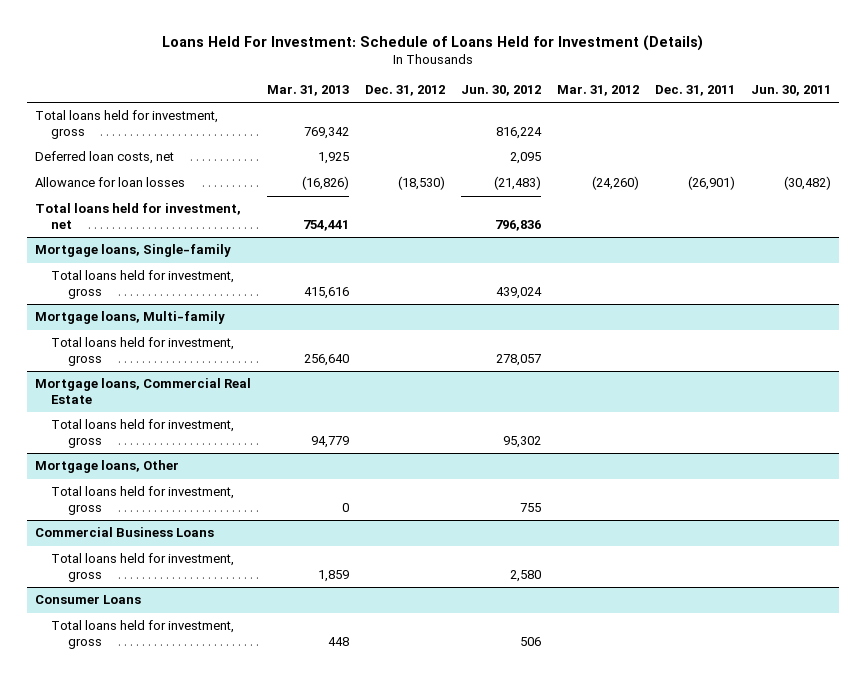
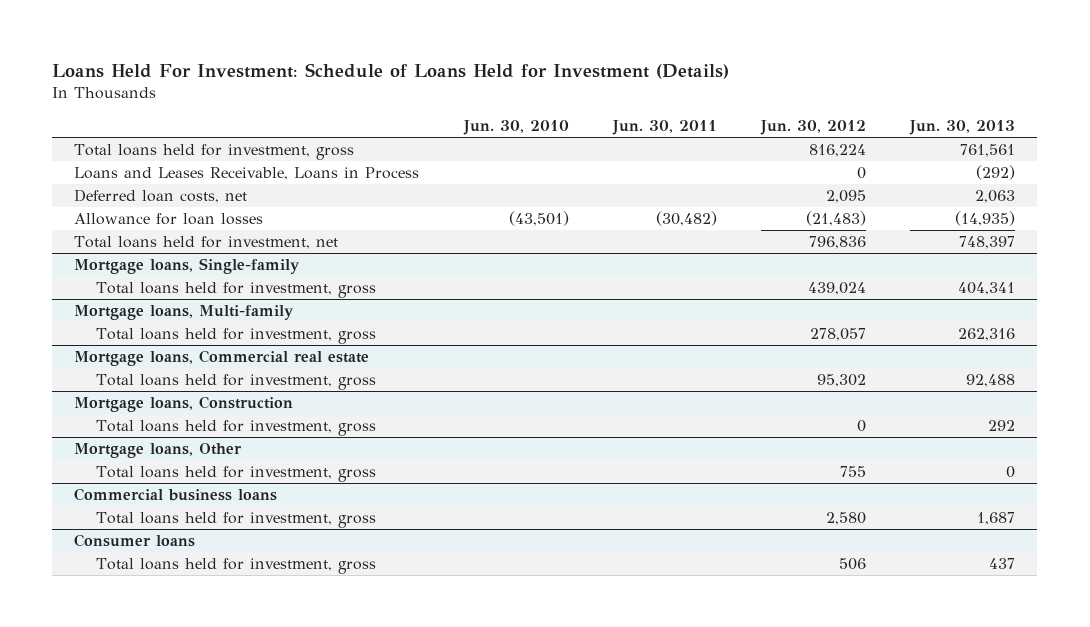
- | Mar. 31, 2013 | Dec. 31, 2012 | Jun. 30, 2012 | Mar. 31, 2012 | Dec. 31, 2011 | Jun. 30, 2011
+ | Jun. 30, 2010 | Jun. 30, 2011 | Jun. 30, 2012 | Jun. 30, 2013
+ Loans and Leases Receivable, Loans in Process | | | 0 | (292)
- Mortgage loans, Commercial Real Estate
+ Mortgage loans, Commercial real estate
+ Mortgage loans, Construction
+ Total loans held for investment, gross | | | 0 | 292
- Commercial Business Loans
+ Commercial business loans
- Consumer Loans
+ Consumer loans

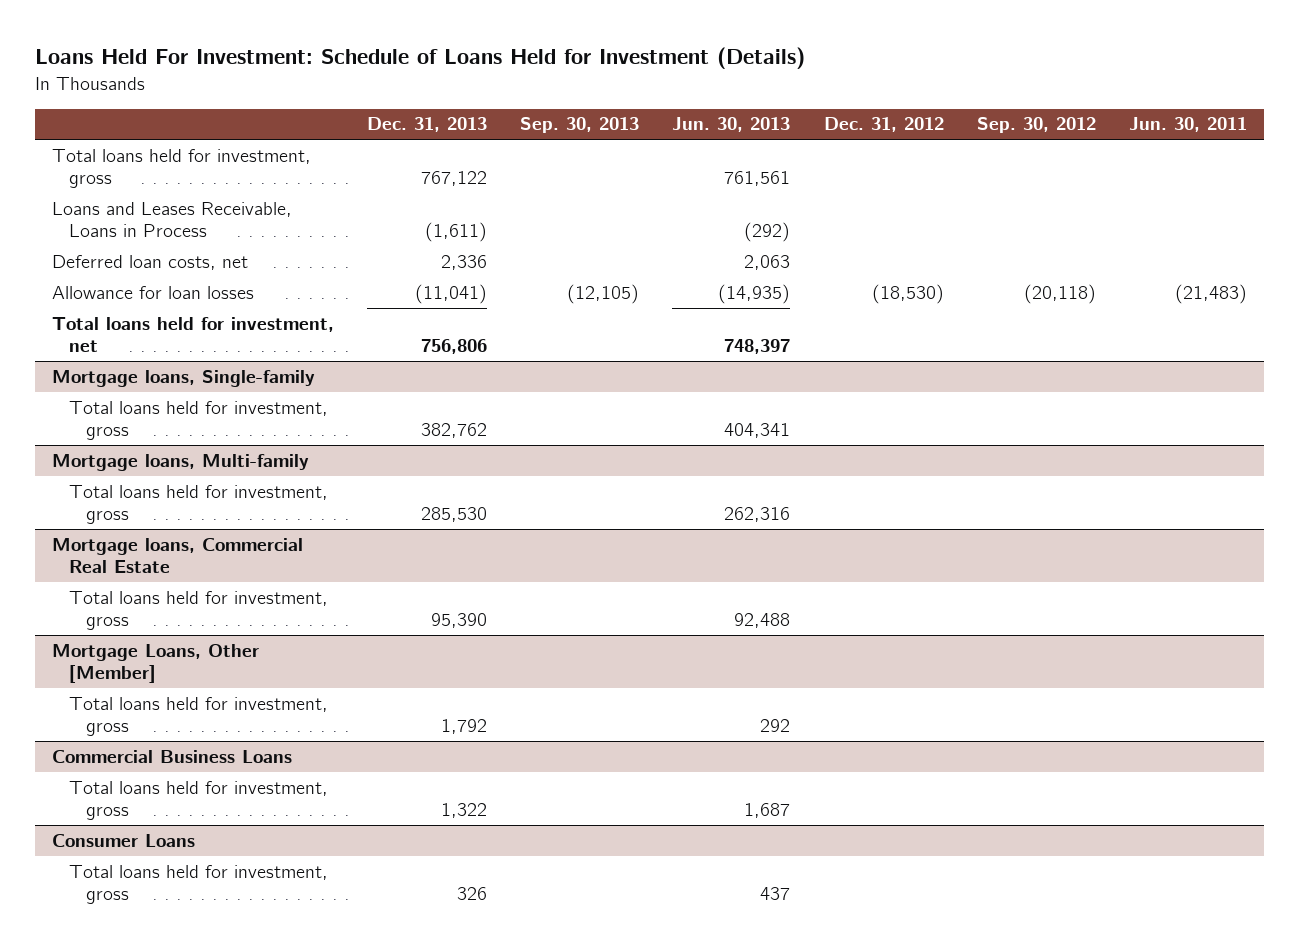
- | Jun. 30, 2010 | Jun. 30, 2011 | Jun. 30, 2012 | Jun. 30, 2013
+ | Dec. 31, 2013 | Sep. 30, 2013 | Jun. 30, 2013 | Dec. 31, 2012 | Sep. 30, 2012 | Jun. 30, 2011
- Allowance for loan losses | (43,501) | (30,482) | (21,483) | (14,935)
+ Allowance for loan losses | (11,041) | (12,105) | (14,935) | (18,530) | (20,118) | (21,483)
- Mortgage loans, Commercial real estate
+ Mortgage loans, Commercial Real Estate
- Mortgage loans, Construction
+ Mortgage Loans, Other [Member]
- Mortgage loans, Other
- Total loans held for investment, gross | | | 755 | 0
- Commercial business loans
+ Commercial Business Loans
- Consumer loans
+ Consumer Loans

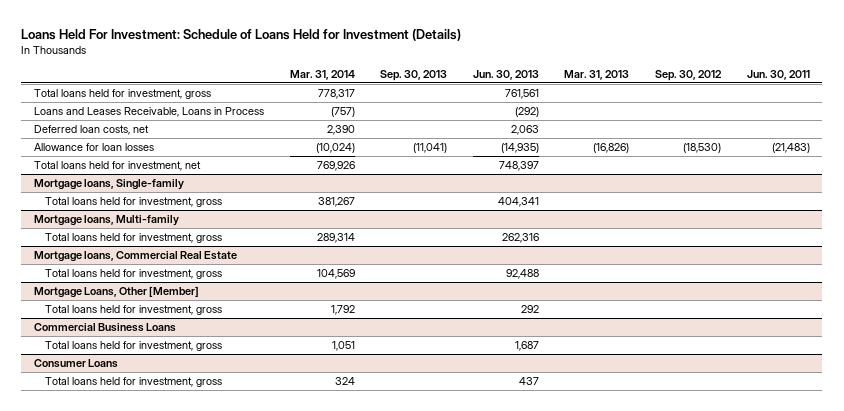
- | Dec. 31, 2013 | Sep. 30, 2013 | Jun. 30, 2013 | Dec. 31, 2012 | Sep. 30, 2012 | Jun. 30, 2011
+ | Mar. 31, 2014 | Sep. 30, 2013 | Jun. 30, 2013 | Mar. 31, 2013 | Sep. 30, 2012 | Jun. 30, 2011
- Allowance for loan losses | (11,041) | (12,105) | (14,935) | (18,530) | (20,118) | (21,483)
+ Allowance for loan losses | (10,024) | (11,041) | (14,935) | (16,826) | (18,530) | (21,483)

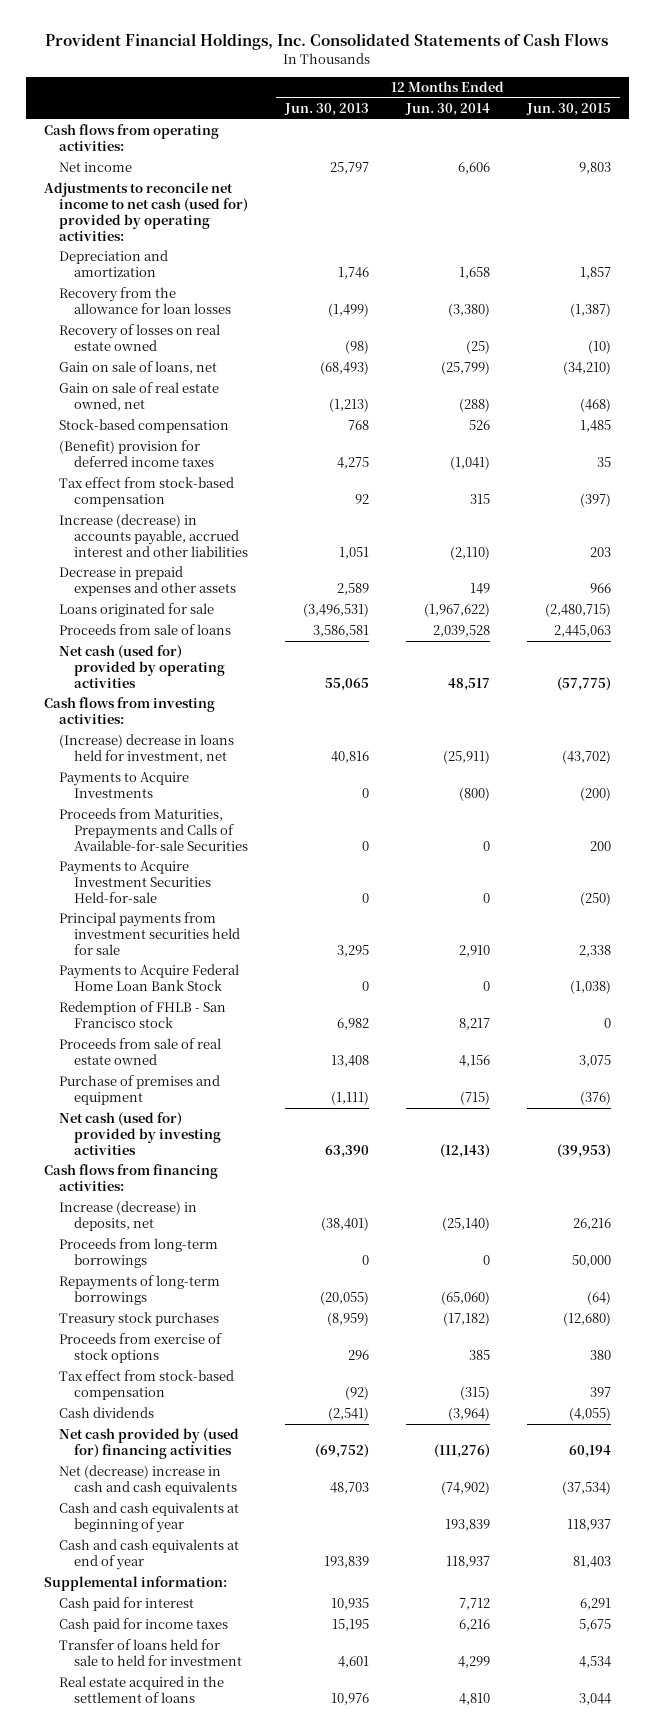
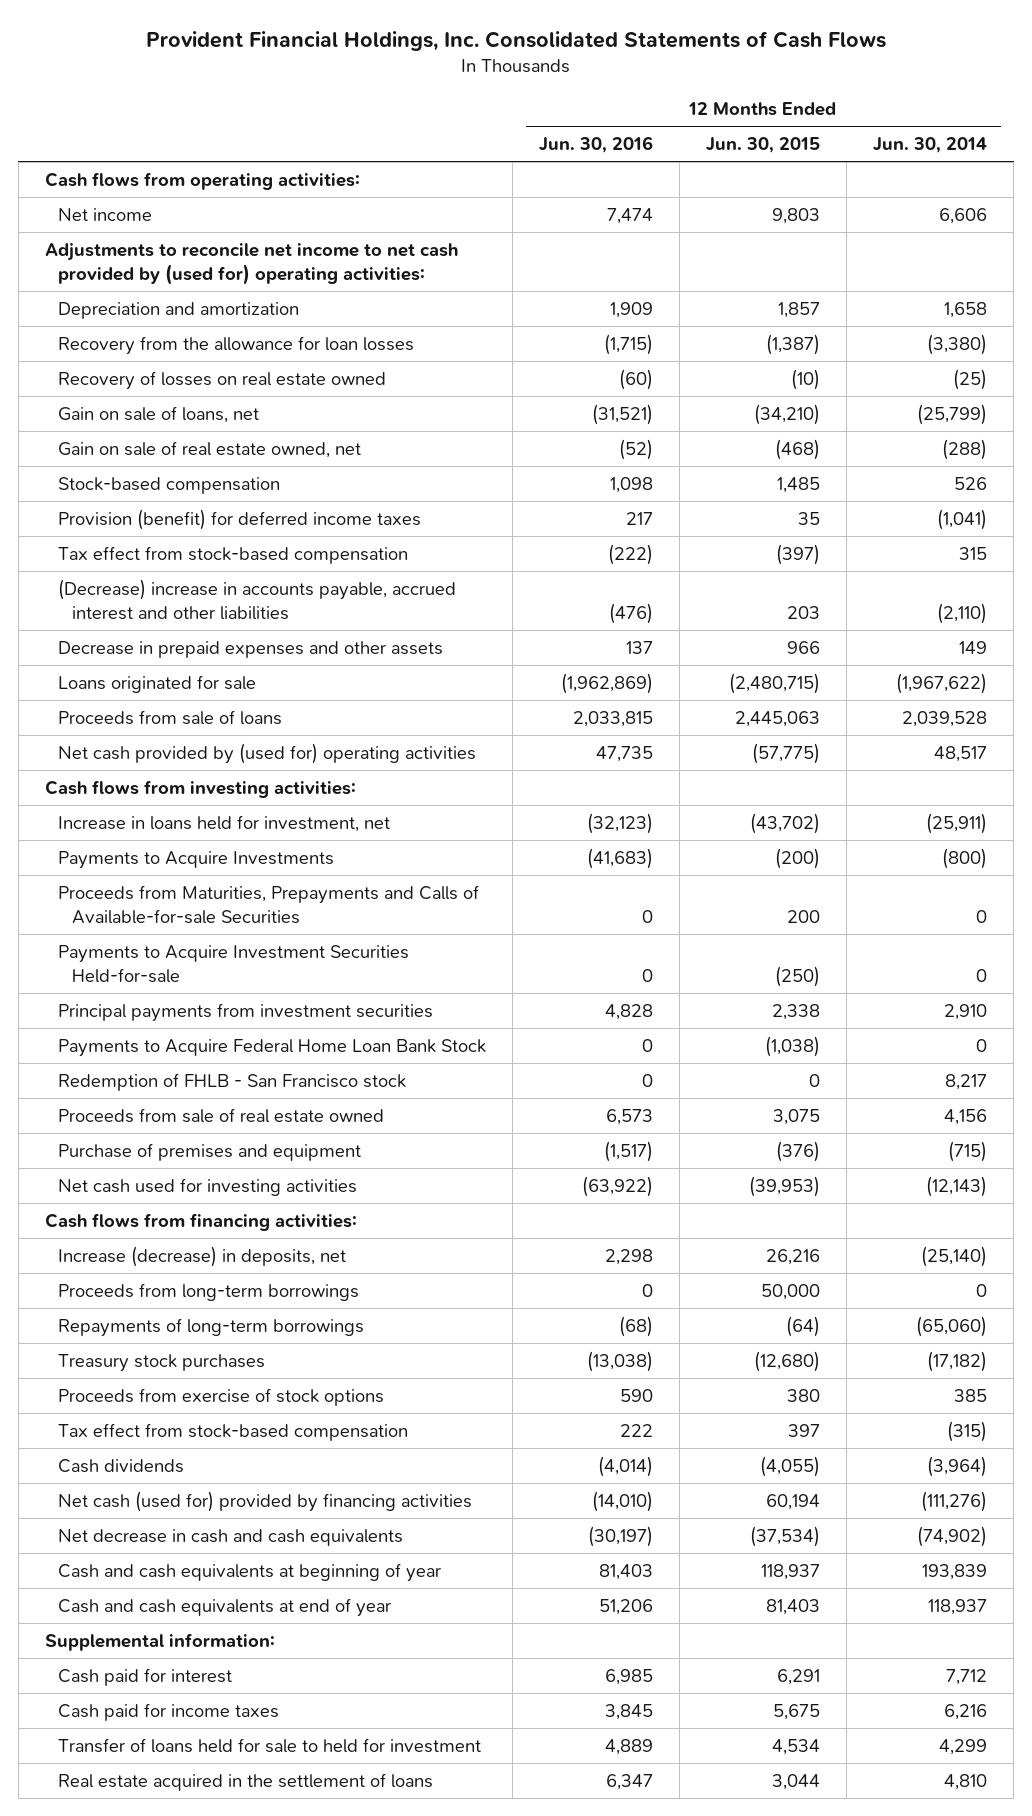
- | 12 Months Ended Jun. 30, 2013 | 12 Months Ended Jun. 30, 2014 | 12 Months Ended Jun. 30, 2015
+ | 12 Months Ended Jun. 30, 2016 | 12 Months Ended Jun. 30, 2015 | 12 Months Ended Jun. 30, 2014
- Adjustments to reconcile net income to net cash (used for) provided by operating activities:
+ Adjustments to reconcile net income to net cash provided by (used for) operating activities:
- (Benefit) provision for deferred income taxes | 4,275 | (1,041) | 35
+ Provision (benefit) for deferred income taxes | 217 | 35 | (1,041)
- Increase (decrease) in accounts payable, accrued interest and other liabilities | 1,051 | (2,110) | 203
+ (Decrease) increase in accounts payable, accrued interest and other liabilities | (476) | 203 | (2,110)
- Net cash (used for) provided by operating activities | 55,065 | 48,517 | (57,775)
+ Net cash provided by (used for) operating activities | 47,735 | (57,775) | 48,517
- (Increase) decrease in loans held for investment, net | 40,816 | (25,911) | (43,702)
+ Increase in loans held for investment, net | (32,123) | (43,702) | (25,911)
- Principal payments from investment securities held for sale | 3,295 | 2,910 | 2,338
+ Principal payments from investment securities | 4,828 | 2,338 | 2,910
- Net cash (used for) provided by investing activities | 63,390 | (12,143) | (39,953)
+ Net cash used for investing activities | (63,922) | (39,953) | (12,143)
- Net cash provided by (used for) financing activities | (69,752) | (111,276) | 60,194
- Net (decrease) increase in cash and cash equivalents | 48,703 | (74,902) | (37,534)
+ Net cash (used for) provided by financing activities | (14,010) | 60,194 | (111,276)
+ Net decrease in cash and cash equivalents | (30,197) | (37,534) | (74,902)

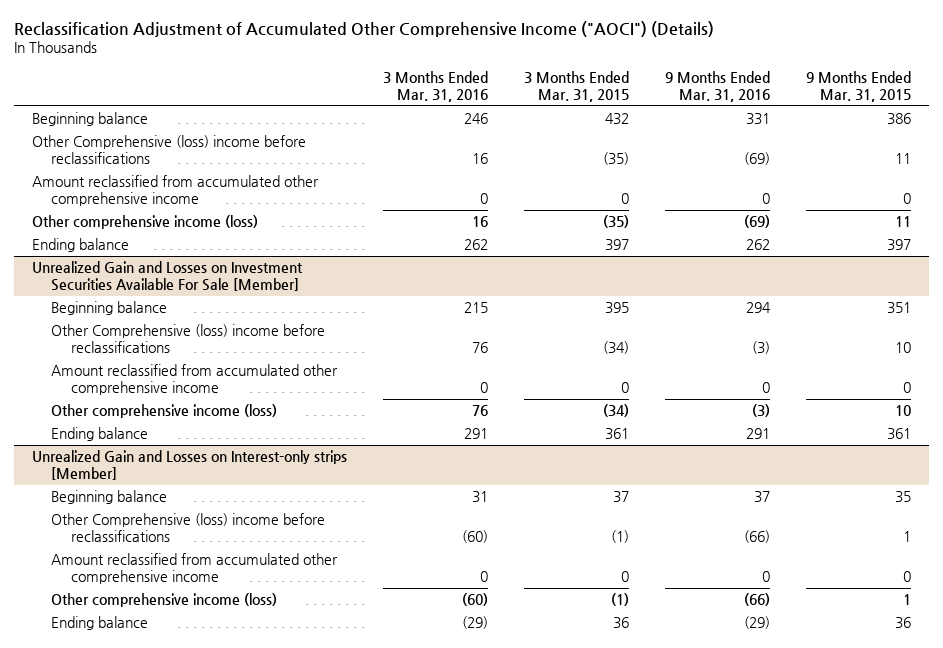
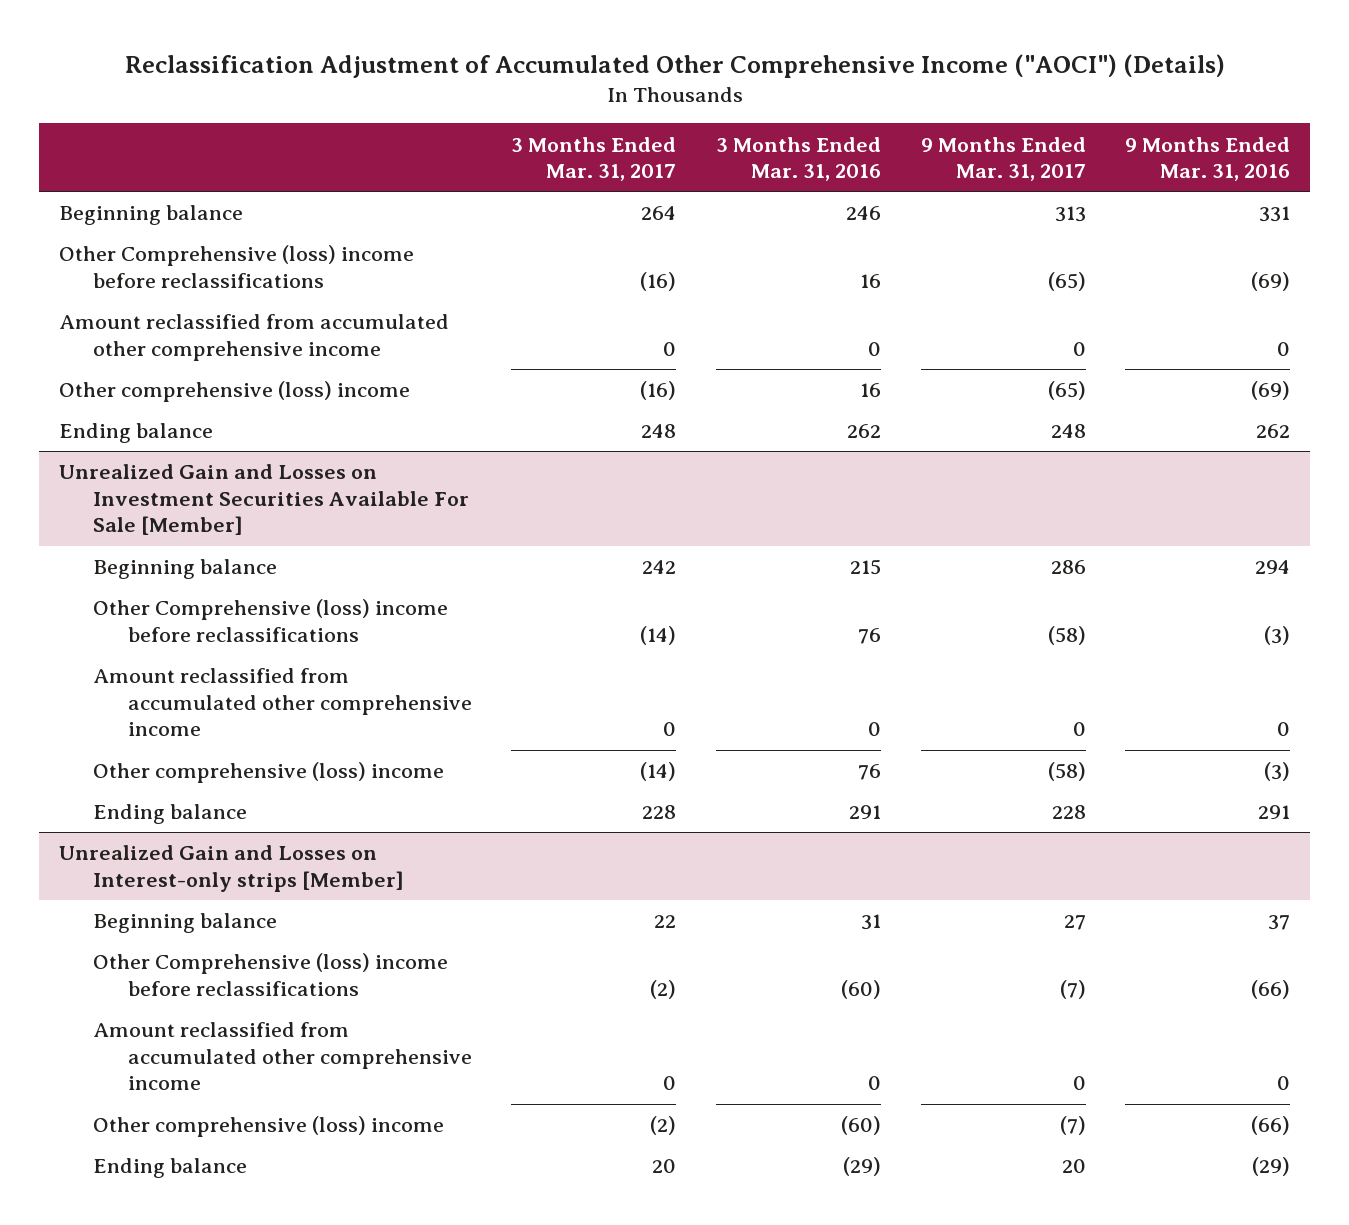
- | 3 Months Ended Mar. 31, 2016 | 3 Months Ended Mar. 31, 2015 | 9 Months Ended Mar. 31, 2016 | 9 Months Ended Mar. 31, 2015
+ | 3 Months Ended Mar. 31, 2017 | 3 Months Ended Mar. 31, 2016 | 9 Months Ended Mar. 31, 2017 | 9 Months Ended Mar. 31, 2016
- Other comprehensive income (loss) | 16 | (35) | (69) | 11
+ Other comprehensive (loss) income | (16) | 16 | (65) | (69)
@ Unrealized Gain and Losses on Investment Securities Available For Sale [Member]
- Other comprehensive income (loss) | 76 | (34) | (3) | 10
+ Other comprehensive (loss) income | (14) | 76 | (58) | (3)
@ Unrealized Gain and Losses on Interest-only strips [Member]
- Other comprehensive income (loss) | (60) | (1) | (66) | 1
+ Other comprehensive (loss) income | (2) | (60) | (7) | (66)

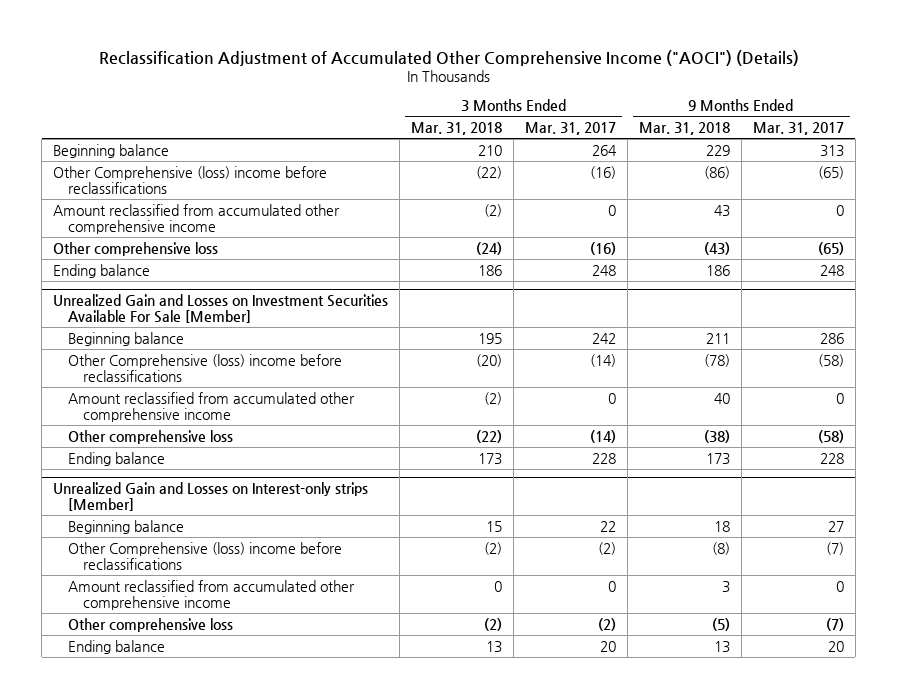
- | 3 Months Ended Mar. 31, 2017 | 3 Months Ended Mar. 31, 2016 | 9 Months Ended Mar. 31, 2017 | 9 Months Ended Mar. 31, 2016
+ | 3 Months Ended Mar. 31, 2018 | 3 Months Ended Mar. 31, 2017 | 9 Months Ended Mar. 31, 2018 | 9 Months Ended Mar. 31, 2017
- Other comprehensive (loss) income | (16) | 16 | (65) | (69)
+ Other comprehensive loss | (24) | (16) | (43) | (65)
@ Unrealized Gain and Losses on Investment Securities Available For Sale [Member]
- Other comprehensive (loss) income | (14) | 76 | (58) | (3)
+ Other comprehensive loss | (22) | (14) | (38) | (58)
@ Unrealized Gain and Losses on Interest-only strips [Member]
- Other comprehensive (loss) income | (2) | (60) | (7) | (66)
+ Other comprehensive loss | (2) | (2) | (5) | (7)

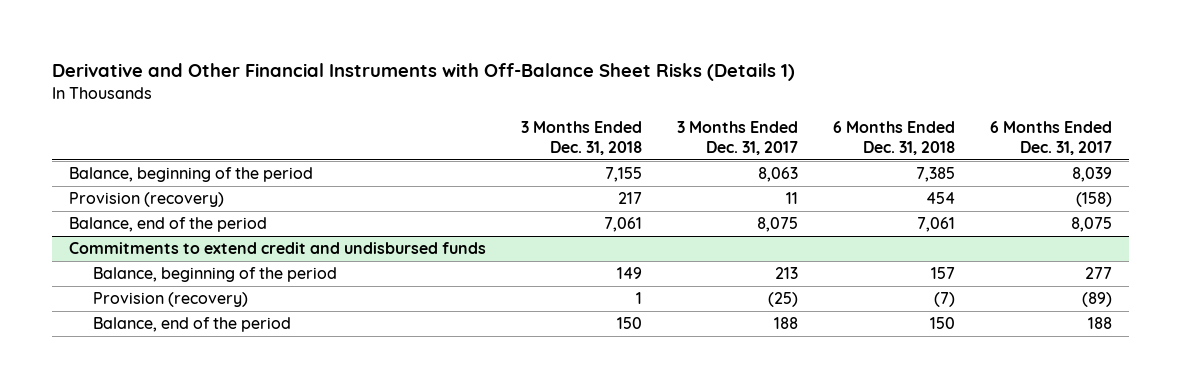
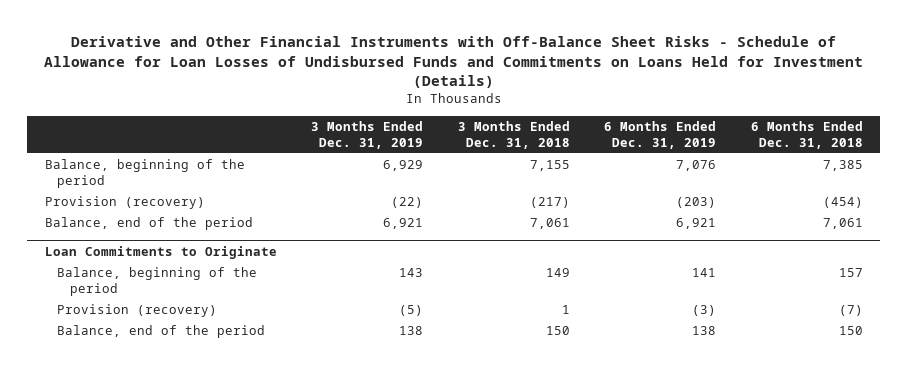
- Derivative and Other Financial Instruments with Off-Balance Sheet Risks (Details 1)
+ Derivative and Other Financial Instruments with Off-Balance Sheet Risks - Schedule of Allowance for Loan Losses of Undisbursed Funds and Commitments on Loans Held for Investment (Details)
- | 3 Months Ended Dec. 31, 2018 | 3 Months Ended Dec. 31, 2017 | 6 Months Ended Dec. 31, 2018 | 6 Months Ended Dec. 31, 2017
+ | 3 Months Ended Dec. 31, 2019 | 3 Months Ended Dec. 31, 2018 | 6 Months Ended Dec. 31, 2019 | 6 Months Ended Dec. 31, 2018
- Provision (recovery) | 217 | 11 | 454 | (158)
+ Provision (recovery) | (22) | (217) | (203) | (454)
- Commitments to extend credit and undisbursed funds
+ Loan Commitments to Originate

